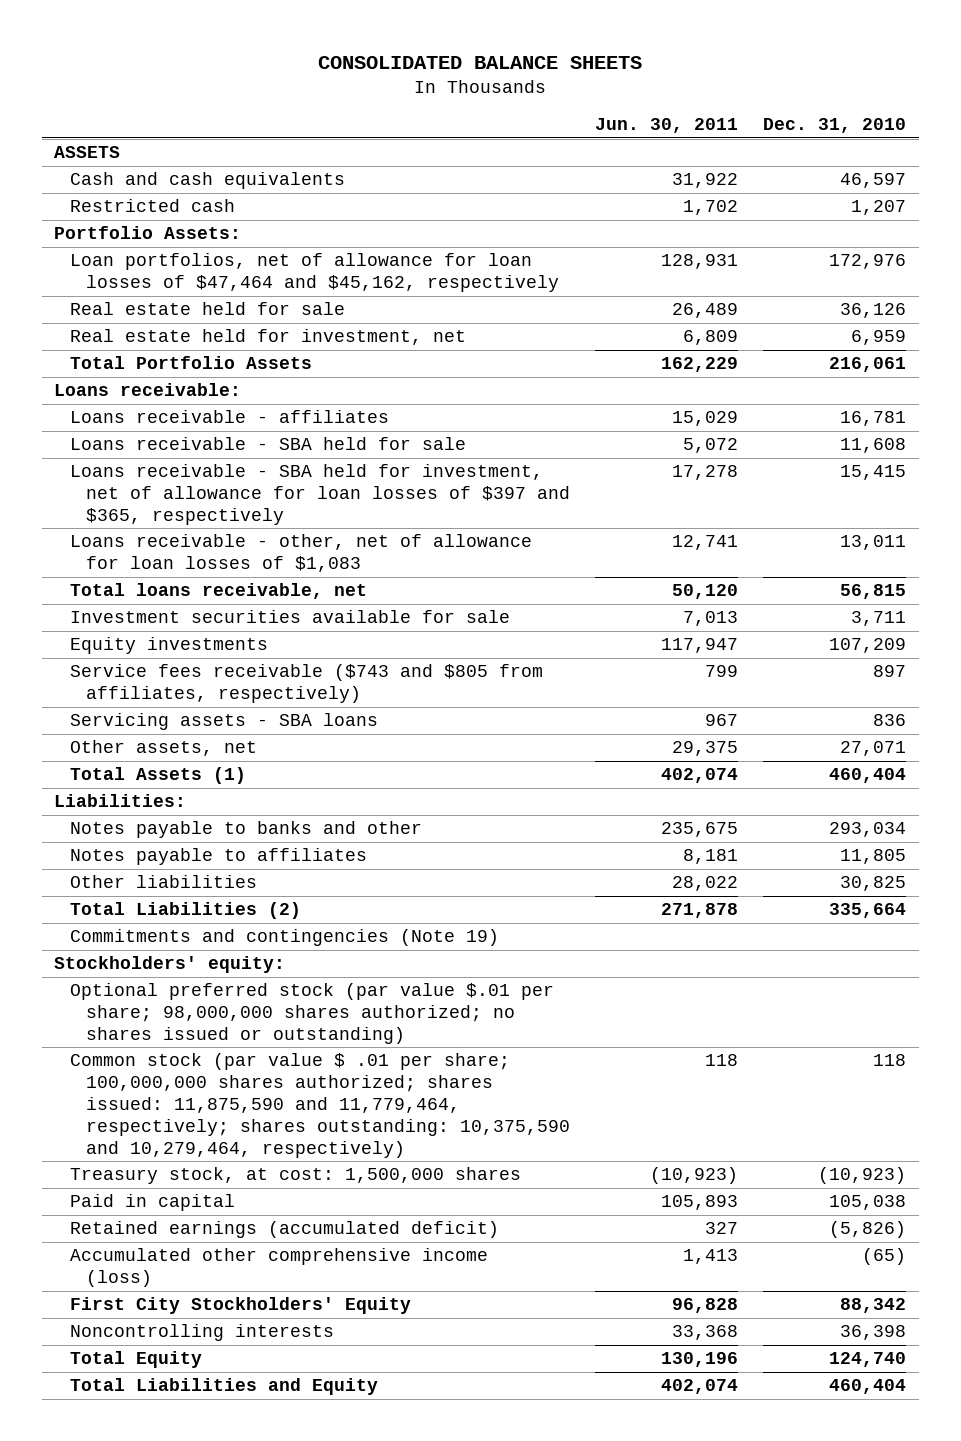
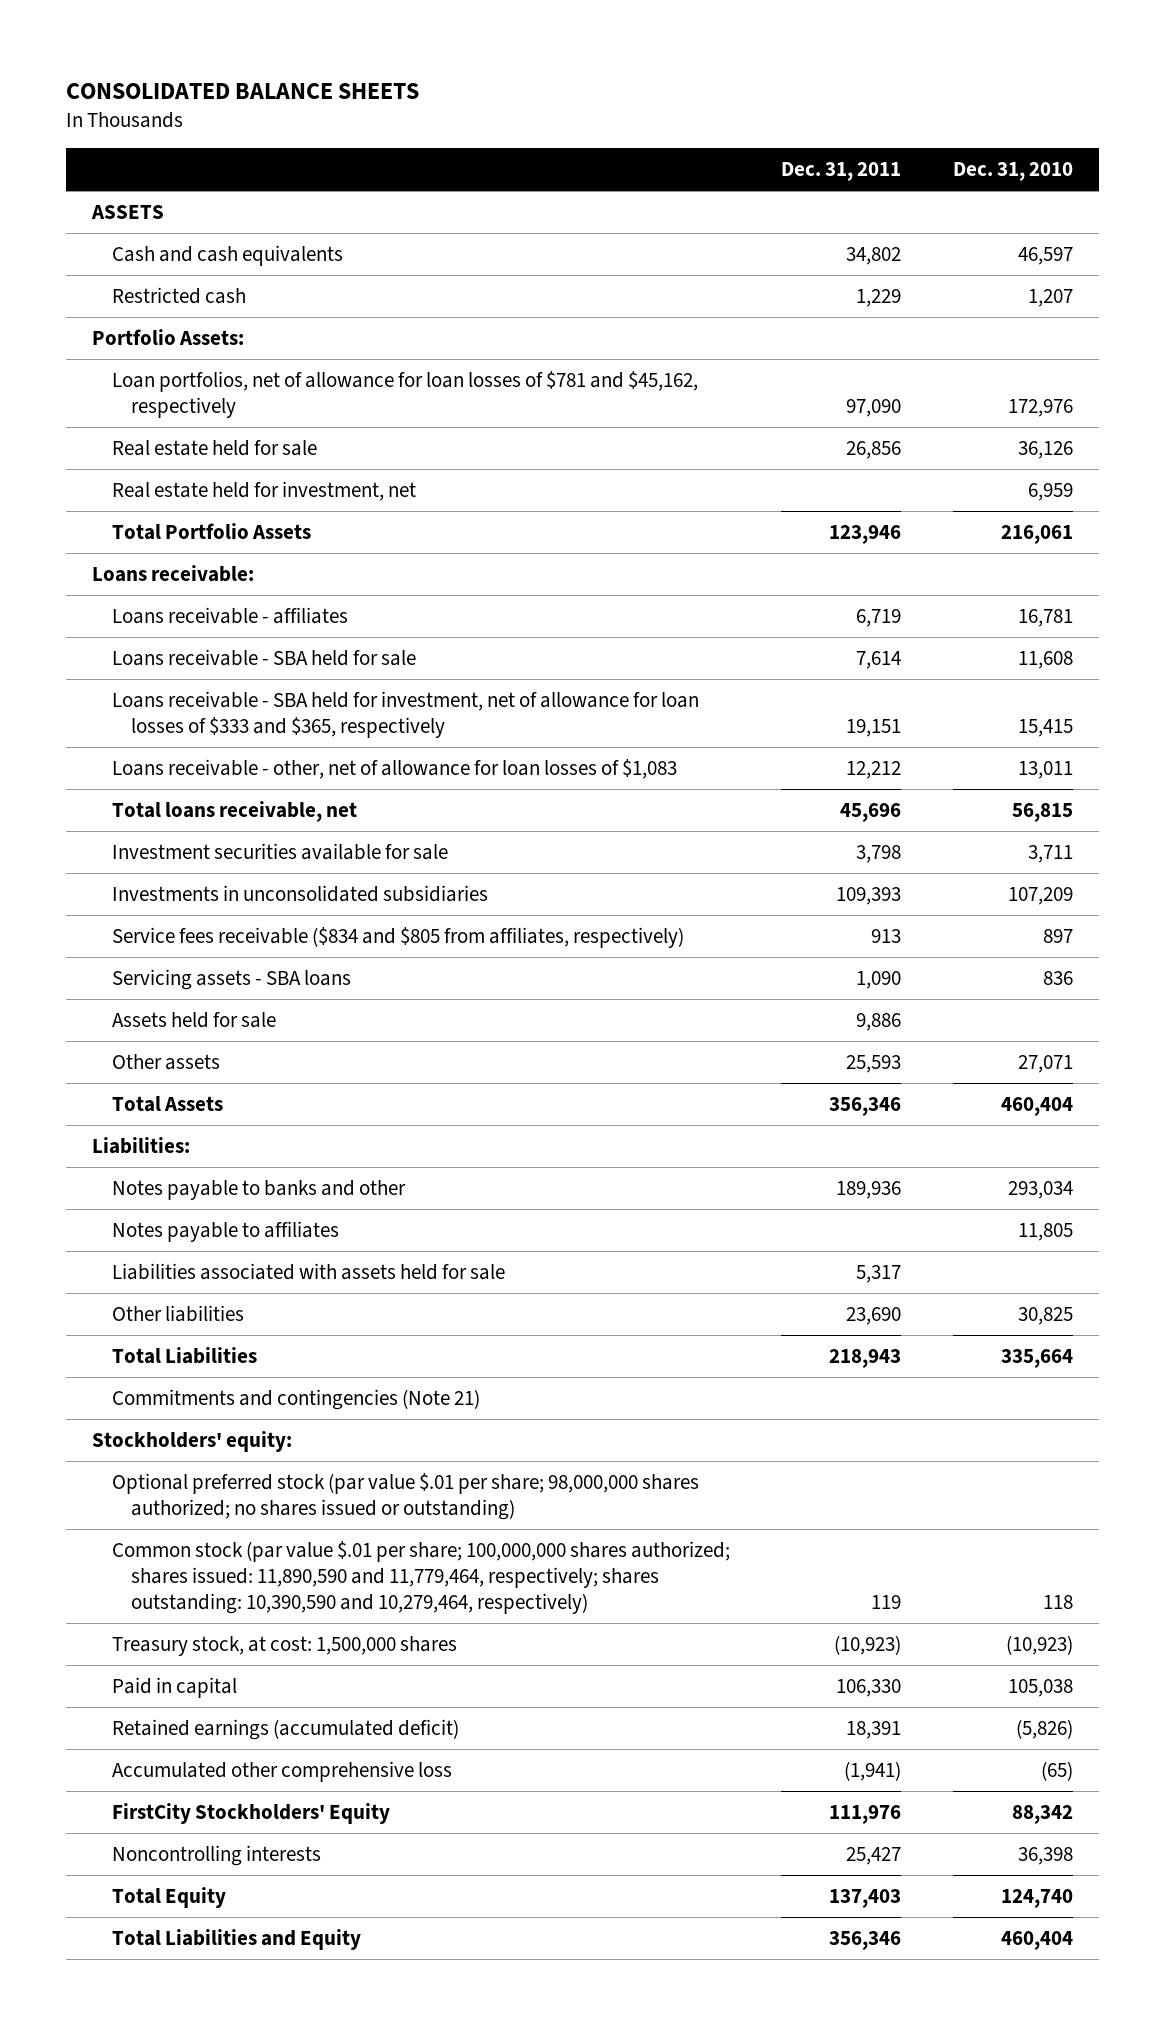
- | Jun. 30, 2011 | Dec. 31, 2010
+ | Dec. 31, 2011 | Dec. 31, 2010
- Loan portfolios, net of allowance for loan losses of $47,464 and $45,162, respectively | 128,931 | 172,976
+ Loan portfolios, net of allowance for loan losses of $781 and $45,162, respectively | 97,090 | 172,976
- Loans receivable - SBA held for investment, net of allowance for loan losses of $397 and $365, respectively | 17,278 | 15,415
+ Loans receivable - SBA held for investment, net of allowance for loan losses of $333 and $365, respectively | 19,151 | 15,415
- Equity investments | 117,947 | 107,209
- Service fees receivable ($743 and $805 from affiliates, respectively) | 799 | 897
+ Investments in unconsolidated subsidiaries | 109,393 | 107,209
+ Service fees receivable ($834 and $805 from affiliates, respectively) | 913 | 897
- Other assets, net | 29,375 | 27,071
- Total Assets (1) | 402,074 | 460,404
+ Assets held for sale | 9,886 |
+ Other assets | 25,593 | 27,071
+ Total Assets | 356,346 | 460,404
+ Liabilities associated with assets held for sale | 5,317 |
- Total Liabilities (2) | 271,878 | 335,664
- Commitments and contingencies (Note 19)
+ Total Liabilities | 218,943 | 335,664
+ Commitments and contingencies (Note 21)
- Common stock (par value $ .01 per share; 100,000,000 shares authorized; shares issued: 11,875,590 and 11,779,464, respectively; shares outstanding: 10,375,590 and 10,279,464, respectively) | 118 | 118
+ Common stock (par value $.01 per share; 100,000,000 shares authorized; shares issued: 11,890,590 and 11,779,464, respectively; shares outstanding: 10,390,590 and 10,279,464, respectively) | 119 | 118
- Accumulated other comprehensive income (loss) | 1,413 | (65)
- First City Stockholders' Equity | 96,828 | 88,342
+ Accumulated other comprehensive loss | (1,941) | (65)
+ FirstCity Stockholders' Equity | 111,976 | 88,342

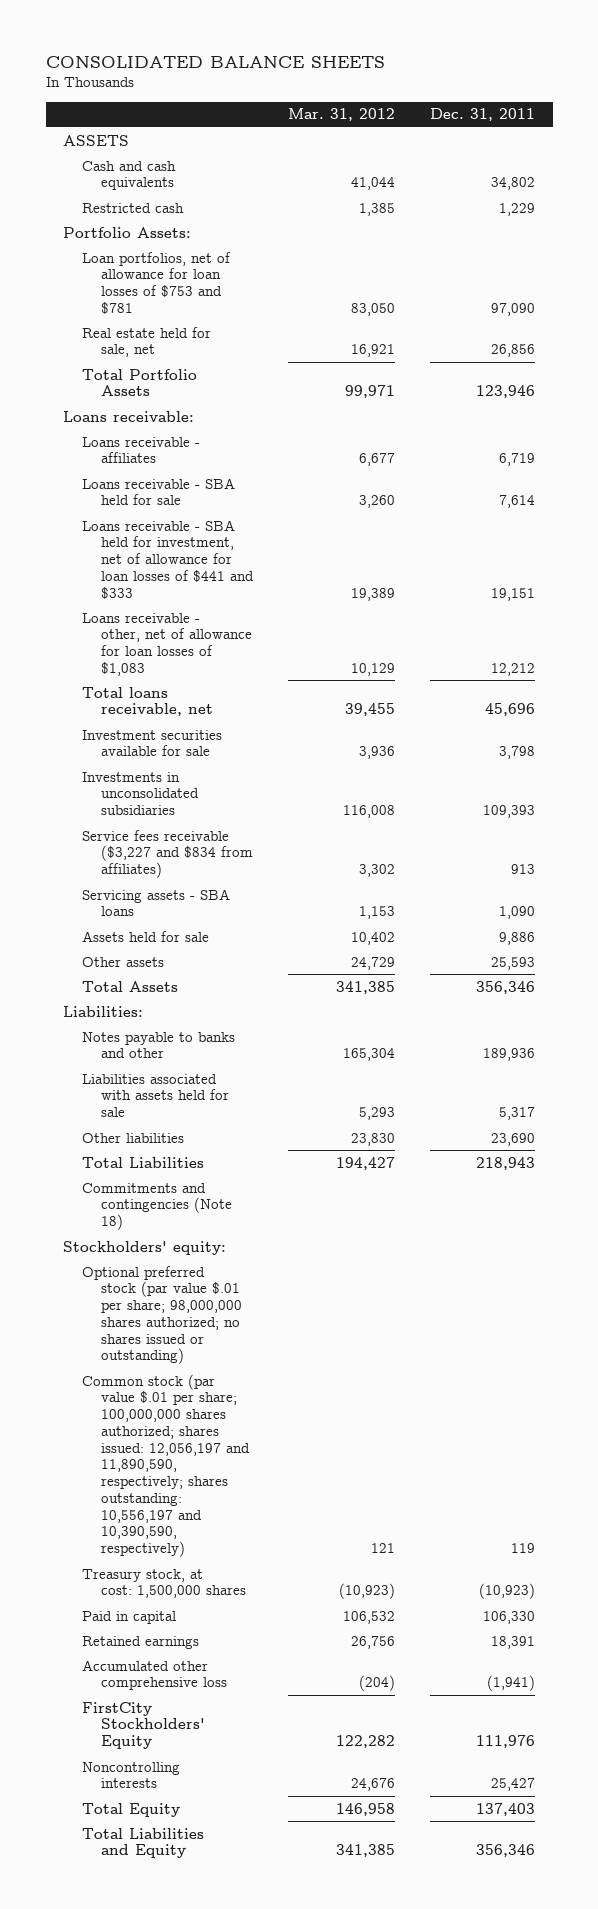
- | Dec. 31, 2011 | Dec. 31, 2010
+ | Mar. 31, 2012 | Dec. 31, 2011
- Loan portfolios, net of allowance for loan losses of $781 and $45,162, respectively | 97,090 | 172,976
- Real estate held for sale | 26,856 | 36,126
- Real estate held for investment, net | | 6,959
+ Loan portfolios, net of allowance for loan losses of $753 and $781 | 83,050 | 97,090
+ Real estate held for sale, net | 16,921 | 26,856
- Loans receivable - SBA held for investment, net of allowance for loan losses of $333 and $365, respectively | 19,151 | 15,415
+ Loans receivable - SBA held for investment, net of allowance for loan losses of $441 and $333 | 19,389 | 19,151
- Service fees receivable ($834 and $805 from affiliates, respectively) | 913 | 897
+ Service fees receivable ($3,227 and $834 from affiliates) | 3,302 | 913
- Notes payable to affiliates | | 11,805
- Commitments and contingencies (Note 21)
+ Commitments and contingencies (Note 18)
- Common stock (par value $.01 per share; 100,000,000 shares authorized; shares issued: 11,890,590 and 11,779,464, respectively; shares outstanding: 10,390,590 and 10,279,464, respectively) | 119 | 118
+ Common stock (par value $.01 per share; 100,000,000 shares authorized; shares issued: 12,056,197 and 11,890,590, respectively; shares outstanding: 10,556,197 and 10,390,590, respectively) | 121 | 119
- Retained earnings (accumulated deficit) | 18,391 | (5,826)
+ Retained earnings | 26,756 | 18,391

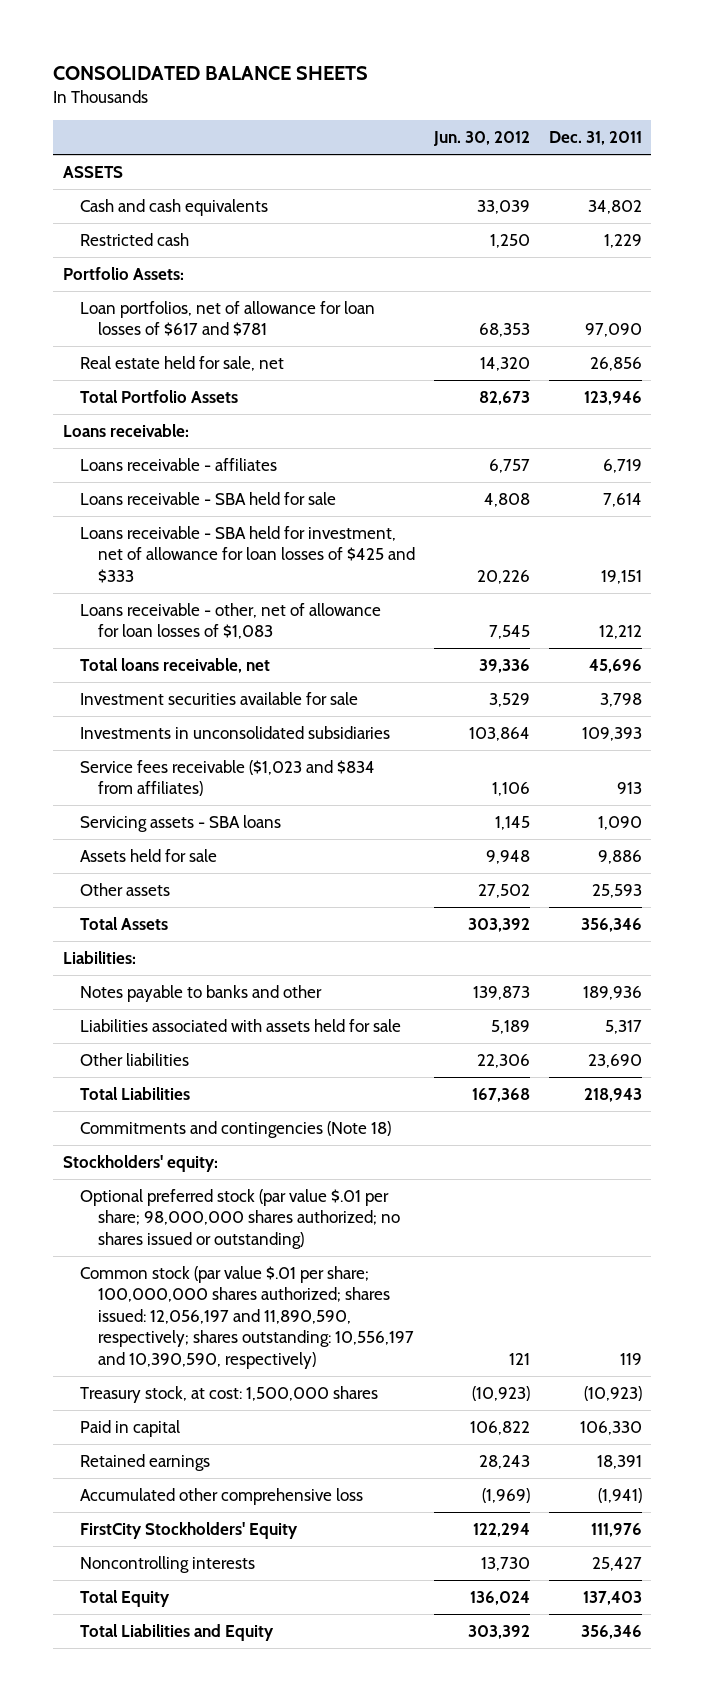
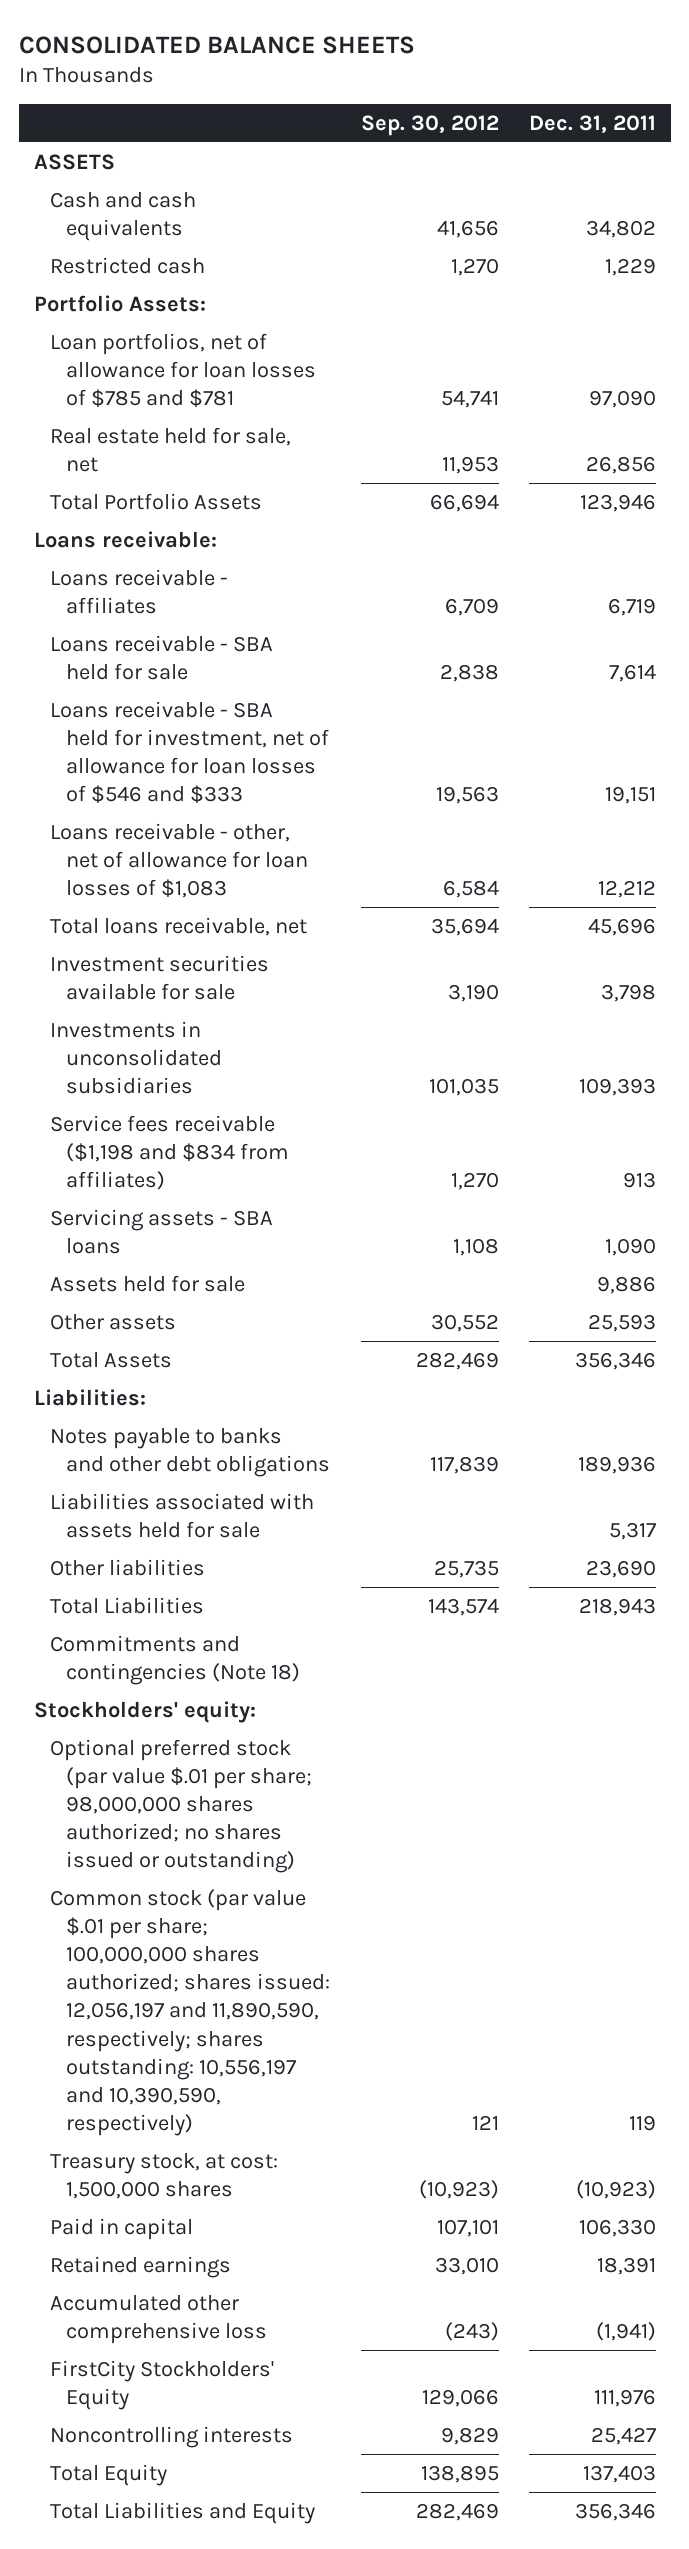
- | Jun. 30, 2012 | Dec. 31, 2011
+ | Sep. 30, 2012 | Dec. 31, 2011
- Loan portfolios, net of allowance for loan losses of $617 and $781 | 68,353 | 97,090
+ Loan portfolios, net of allowance for loan losses of $785 and $781 | 54,741 | 97,090
- Loans receivable - SBA held for investment, net of allowance for loan losses of $425 and $333 | 20,226 | 19,151
+ Loans receivable - SBA held for investment, net of allowance for loan losses of $546 and $333 | 19,563 | 19,151
- Service fees receivable ($1,023 and $834 from affiliates) | 1,106 | 913
+ Service fees receivable ($1,198 and $834 from affiliates) | 1,270 | 913
- Notes payable to banks and other | 139,873 | 189,936
+ Notes payable to banks and other debt obligations | 117,839 | 189,936

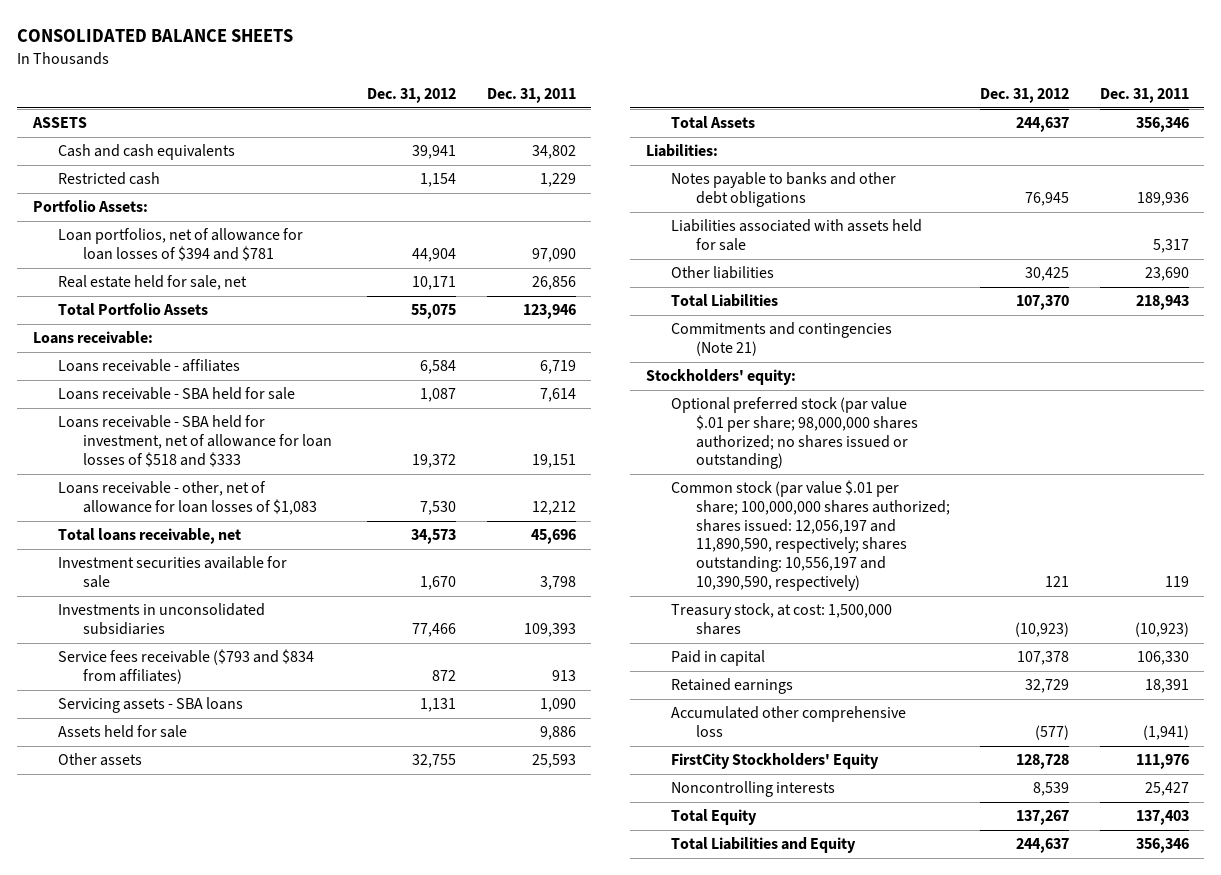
- | Sep. 30, 2012 | Dec. 31, 2011
+ | Dec. 31, 2012 | Dec. 31, 2011
- Loan portfolios, net of allowance for loan losses of $785 and $781 | 54,741 | 97,090
+ Loan portfolios, net of allowance for loan losses of $394 and $781 | 44,904 | 97,090
- Loans receivable - SBA held for investment, net of allowance for loan losses of $546 and $333 | 19,563 | 19,151
+ Loans receivable - SBA held for investment, net of allowance for loan losses of $518 and $333 | 19,372 | 19,151
- Service fees receivable ($1,198 and $834 from affiliates) | 1,270 | 913
+ Service fees receivable ($793 and $834 from affiliates) | 872 | 913
- Commitments and contingencies (Note 18)
+ Commitments and contingencies (Note 21)

